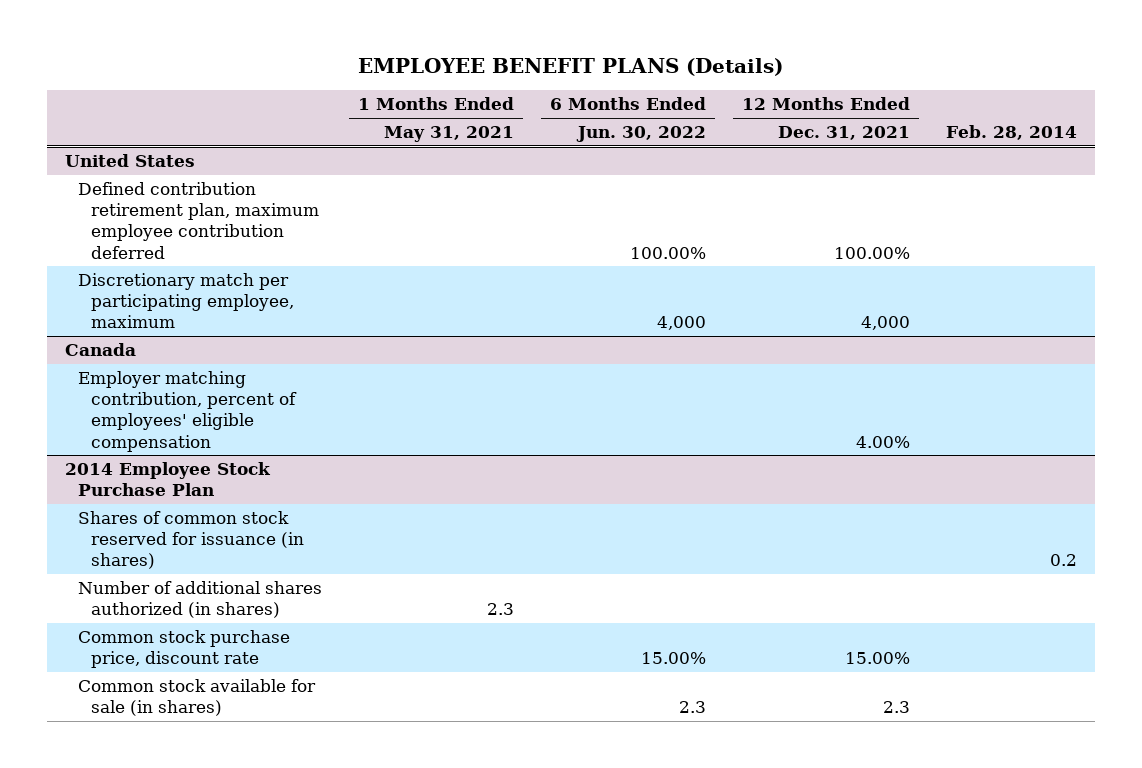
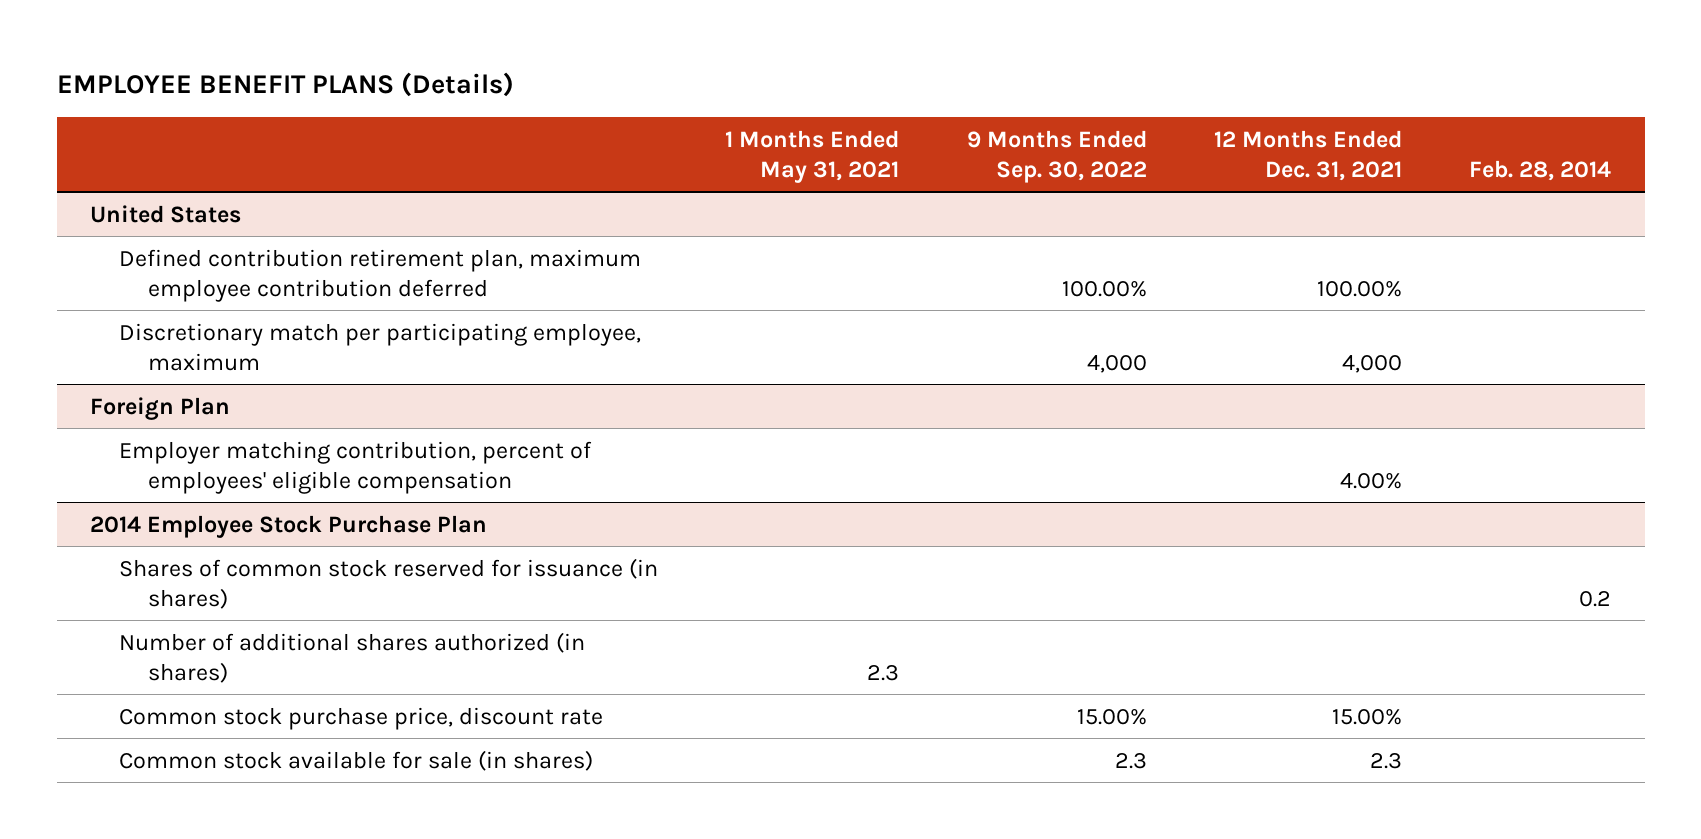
- | 1 Months Ended May 31, 2021 | 6 Months Ended Jun. 30, 2022 | 12 Months Ended Dec. 31, 2021 | Feb. 28, 2014
+ | 1 Months Ended May 31, 2021 | 9 Months Ended Sep. 30, 2022 | 12 Months Ended Dec. 31, 2021 | Feb. 28, 2014
- Canada
+ Foreign Plan

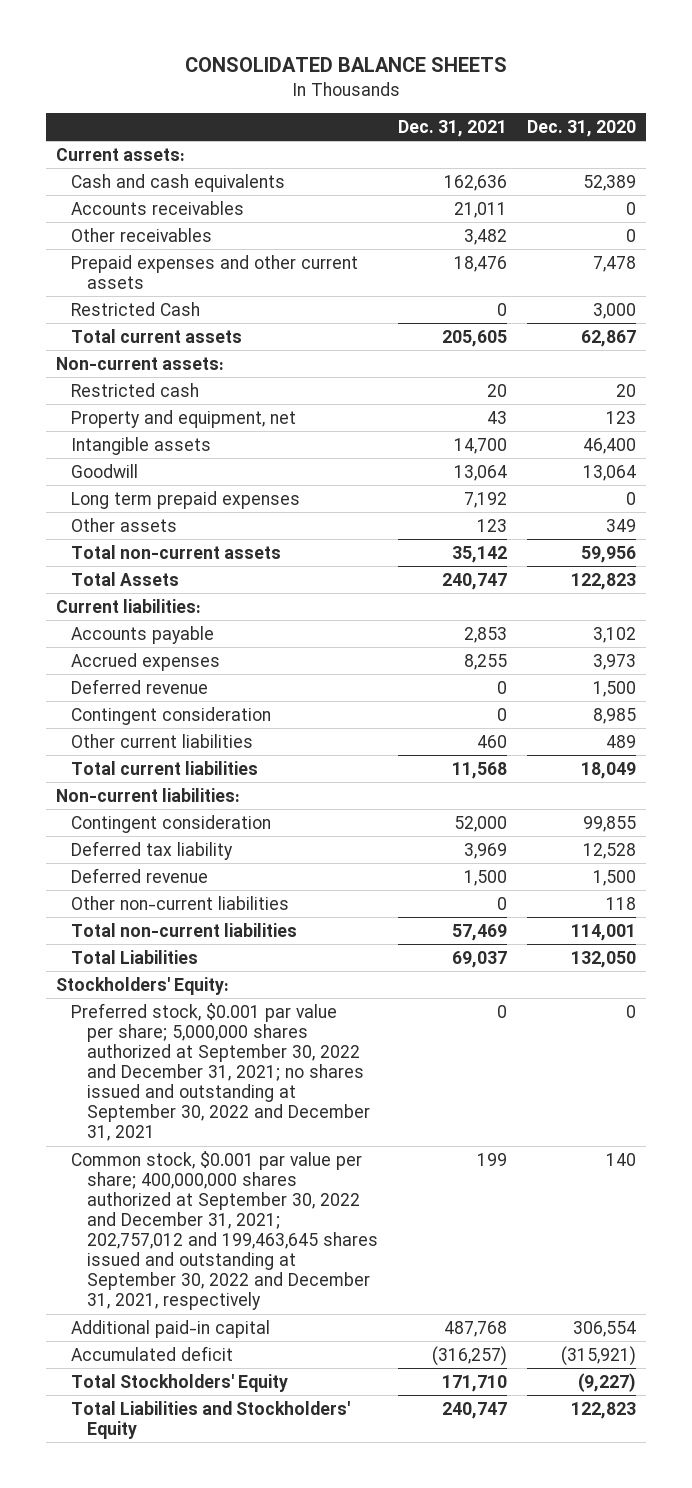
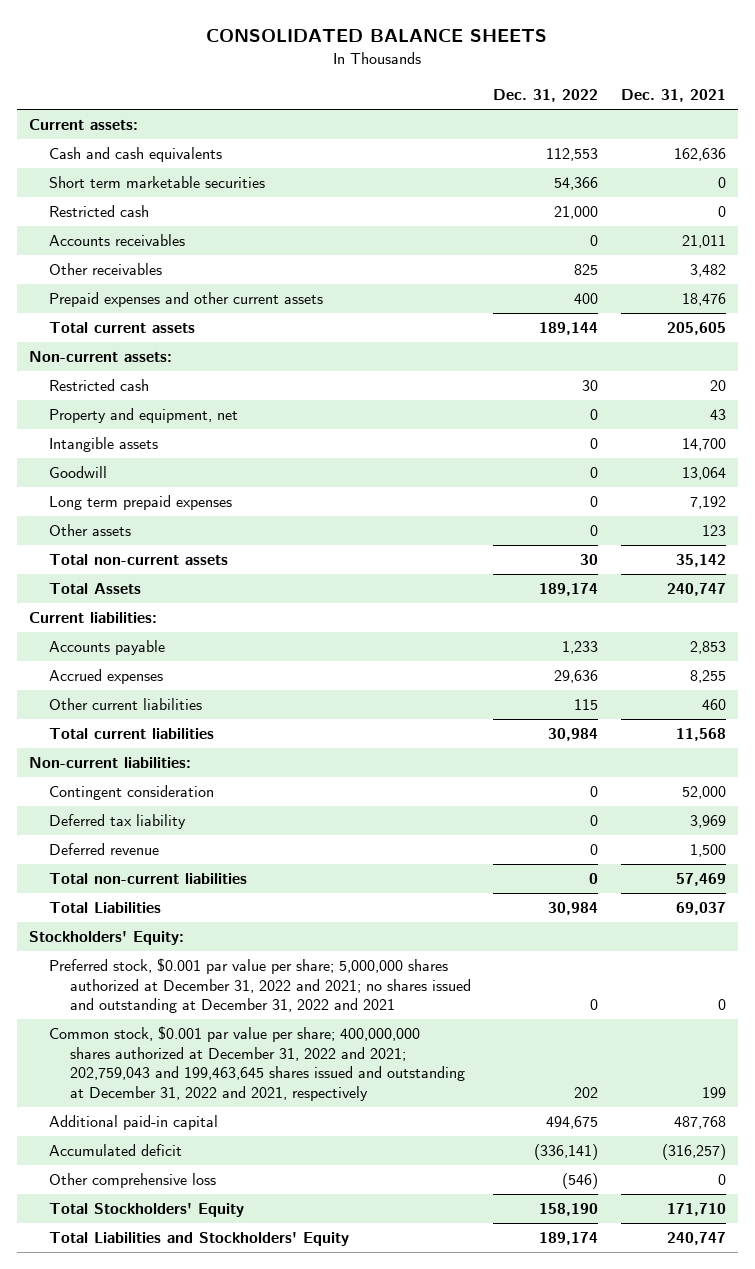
- | Dec. 31, 2021 | Dec. 31, 2020
+ | Dec. 31, 2022 | Dec. 31, 2021
+ Short term marketable securities | 54,366 | 0
+ Restricted cash | 21,000 | 0
- Restricted Cash | 0 | 3,000
- Deferred revenue | 0 | 1,500
- Contingent consideration | 0 | 8,985
- Other non-current liabilities | 0 | 118
- Preferred stock, $0.001 par value per share; 5,000,000 shares authorized at September 30, 2022 and December 31, 2021; no shares issued and outstanding at September 30, 2022 and December 31, 2021 | 0 | 0
- Common stock, $0.001 par value per share; 400,000,000 shares authorized at September 30, 2022 and December 31, 2021; 202,757,012 and 199,463,645 shares issued and outstanding at September 30, 2022 and December 31, 2021, respectively | 199 | 140
+ Preferred stock, $0.001 par value per share; 5,000,000 shares authorized at December 31, 2022 and 2021; no shares issued and outstanding at December 31, 2022 and 2021 | 0 | 0
+ Common stock, $0.001 par value per share; 400,000,000 shares authorized at December 31, 2022 and 2021; 202,759,043 and 199,463,645 shares issued and outstanding at December 31, 2022 and 2021, respectively | 202 | 199
+ Other comprehensive loss | (546) | 0

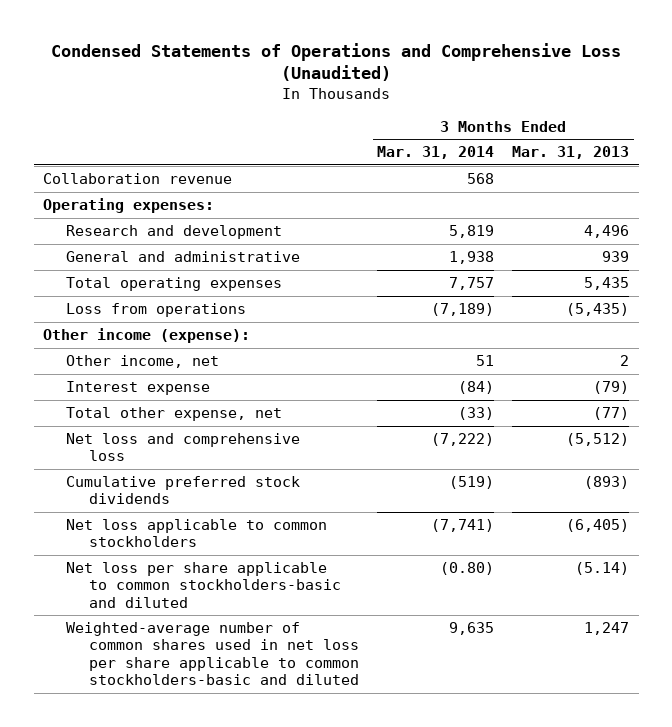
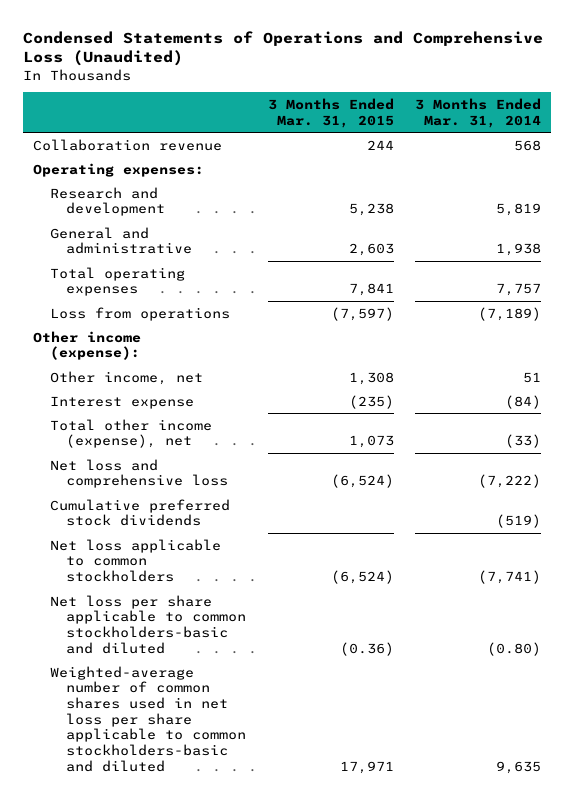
- | 3 Months Ended Mar. 31, 2014 | 3 Months Ended Mar. 31, 2013
+ | 3 Months Ended Mar. 31, 2015 | 3 Months Ended Mar. 31, 2014
- Total other expense, net | (33) | (77)
+ Total other income (expense), net | 1,073 | (33)

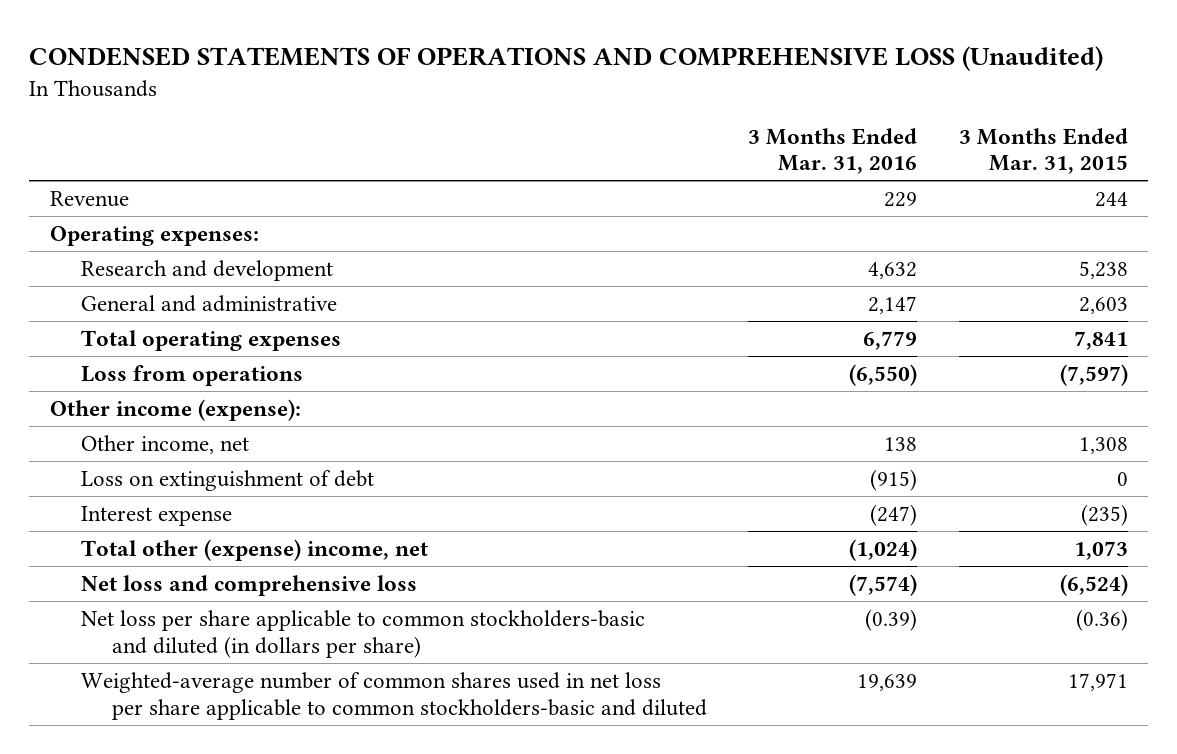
- Condensed Statements of Operations and Comprehensive Loss (Unaudited)
+ CONDENSED STATEMENTS OF OPERATIONS AND COMPREHENSIVE LOSS (Unaudited)
- | 3 Months Ended Mar. 31, 2015 | 3 Months Ended Mar. 31, 2014
+ | 3 Months Ended Mar. 31, 2016 | 3 Months Ended Mar. 31, 2015
- Collaboration revenue | 244 | 568
+ Revenue | 229 | 244
+ Loss on extinguishment of debt | (915) | 0
- Total other income (expense), net | 1,073 | (33)
+ Total other (expense) income, net | (1,024) | 1,073
- Cumulative preferred stock dividends | | (519)
- Net loss applicable to common stockholders | (6,524) | (7,741)
- Net loss per share applicable to common stockholders-basic and diluted | (0.36) | (0.80)
+ Net loss per share applicable to common stockholders-basic and diluted (in dollars per share) | (0.39) | (0.36)

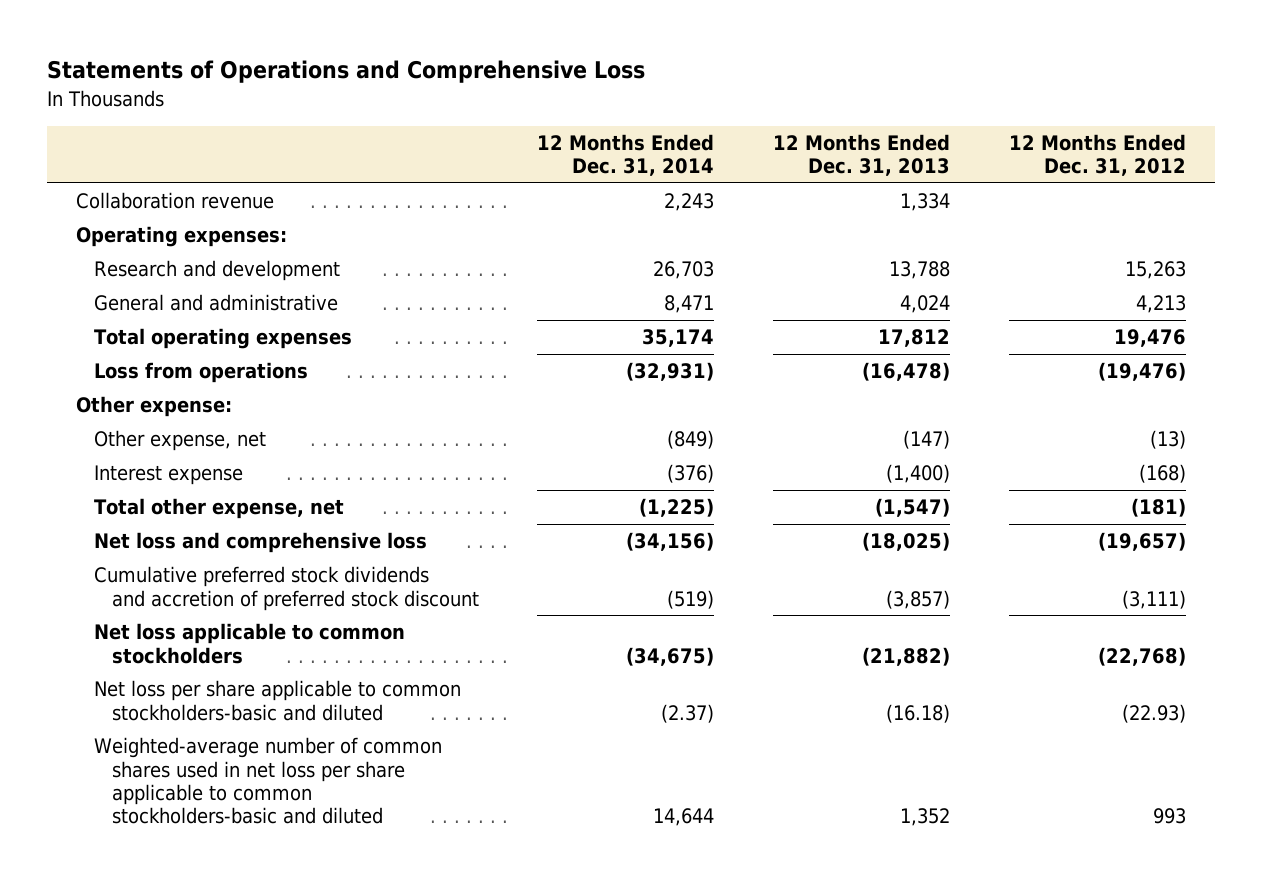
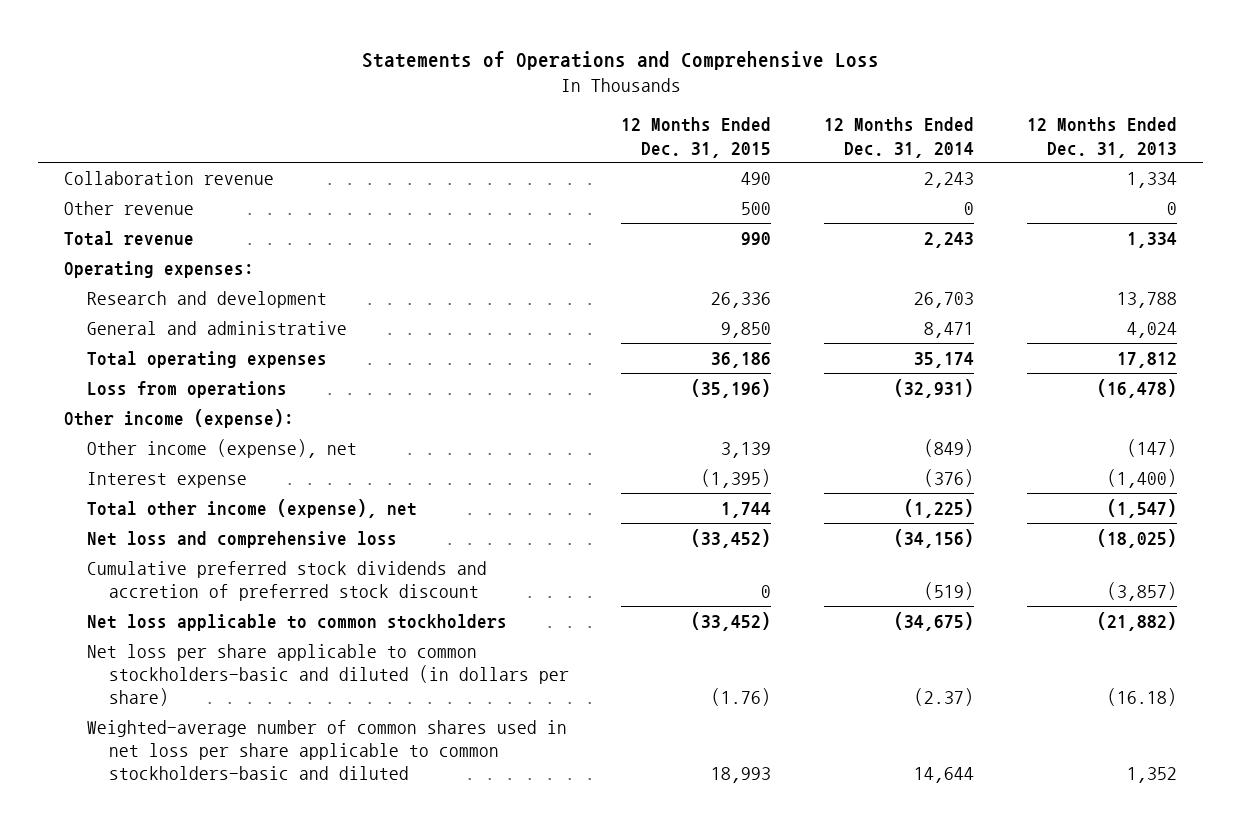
- | 12 Months Ended Dec. 31, 2014 | 12 Months Ended Dec. 31, 2013 | 12 Months Ended Dec. 31, 2012
+ | 12 Months Ended Dec. 31, 2015 | 12 Months Ended Dec. 31, 2014 | 12 Months Ended Dec. 31, 2013
+ Other revenue | 500 | 0 | 0
+ Total revenue | 990 | 2,243 | 1,334
- Other expense:
- Other expense, net | (849) | (147) | (13)
+ Other income (expense):
+ Other income (expense), net | 3,139 | (849) | (147)
- Total other expense, net | (1,225) | (1,547) | (181)
+ Total other income (expense), net | 1,744 | (1,225) | (1,547)
- Net loss per share applicable to common stockholders-basic and diluted | (2.37) | (16.18) | (22.93)
+ Net loss per share applicable to common stockholders-basic and diluted (in dollars per share) | (1.76) | (2.37) | (16.18)

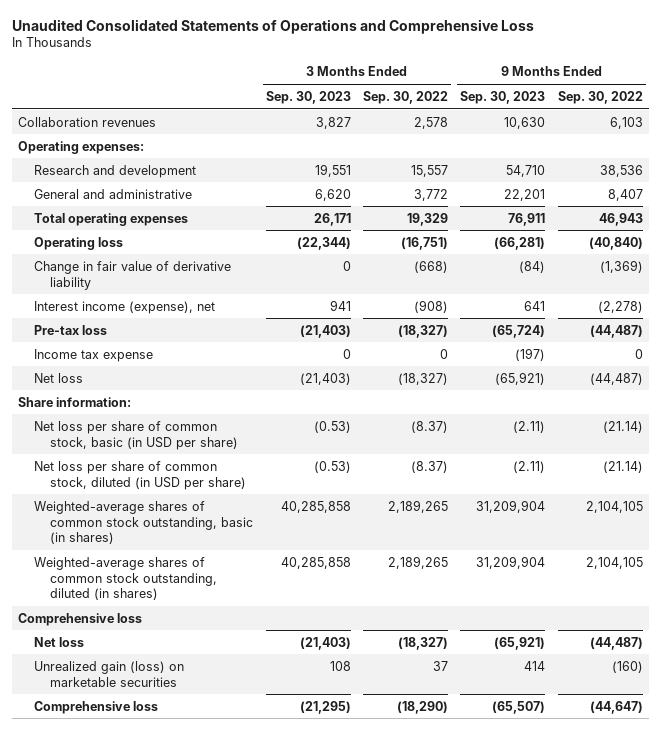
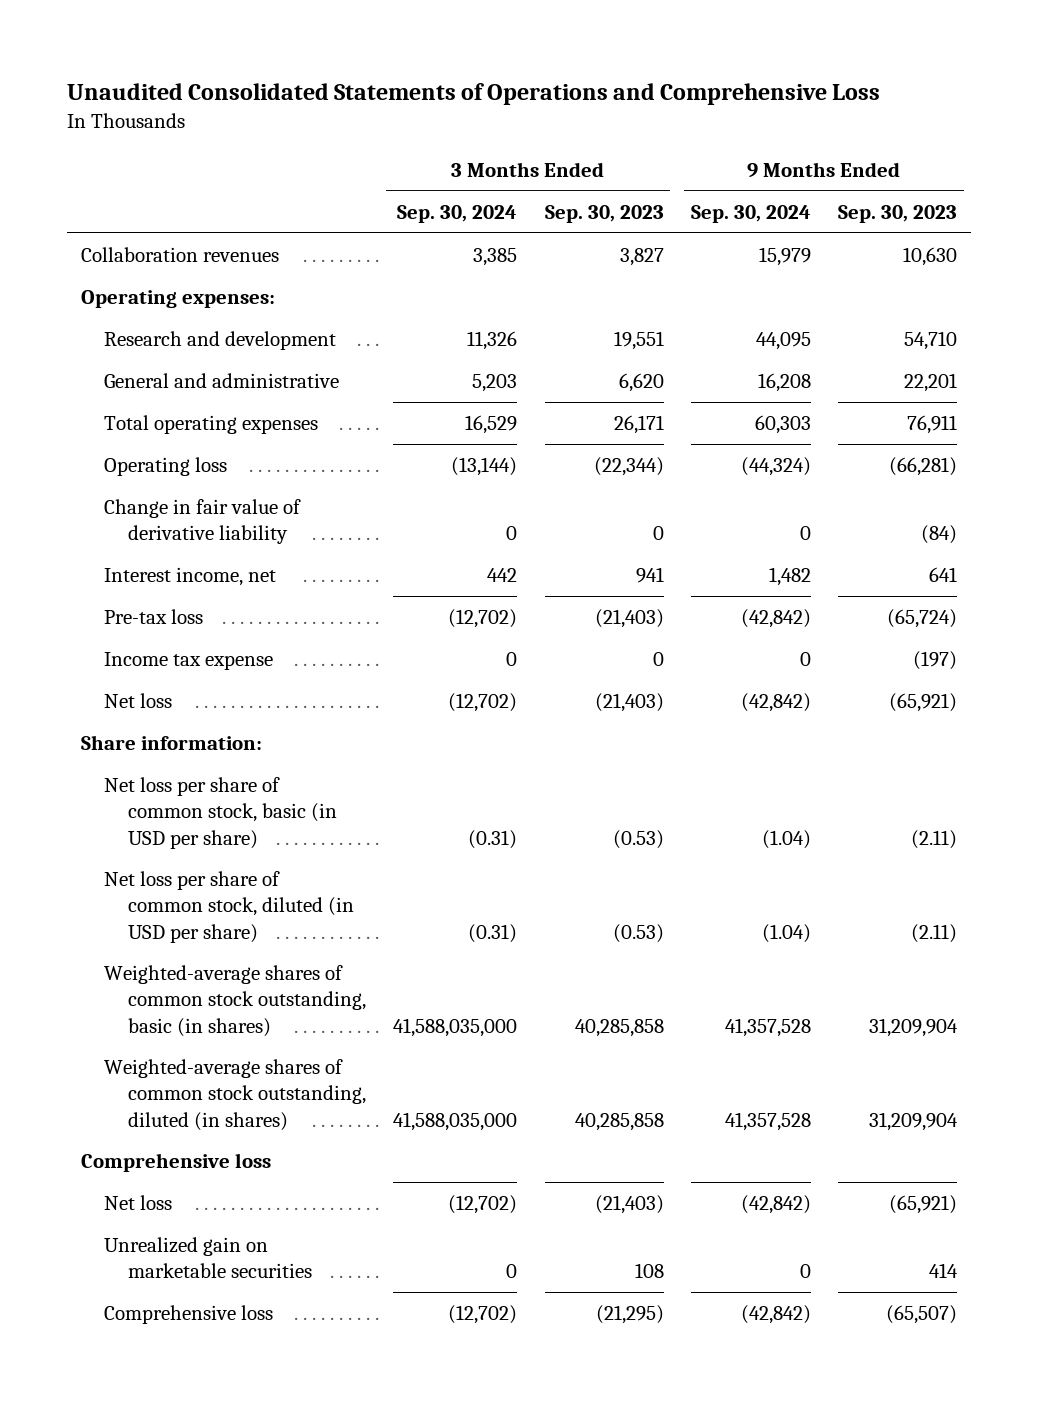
- | 3 Months Ended Sep. 30, 2023 | 3 Months Ended Sep. 30, 2022 | 9 Months Ended Sep. 30, 2023 | 9 Months Ended Sep. 30, 2022
+ | 3 Months Ended Sep. 30, 2024 | 3 Months Ended Sep. 30, 2023 | 9 Months Ended Sep. 30, 2024 | 9 Months Ended Sep. 30, 2023
- Interest income (expense), net | 941 | (908) | 641 | (2,278)
+ Interest income, net | 442 | 941 | 1,482 | 641
- Unrealized gain (loss) on marketable securities | 108 | 37 | 414 | (160)
+ Unrealized gain on marketable securities | 0 | 108 | 0 | 414

